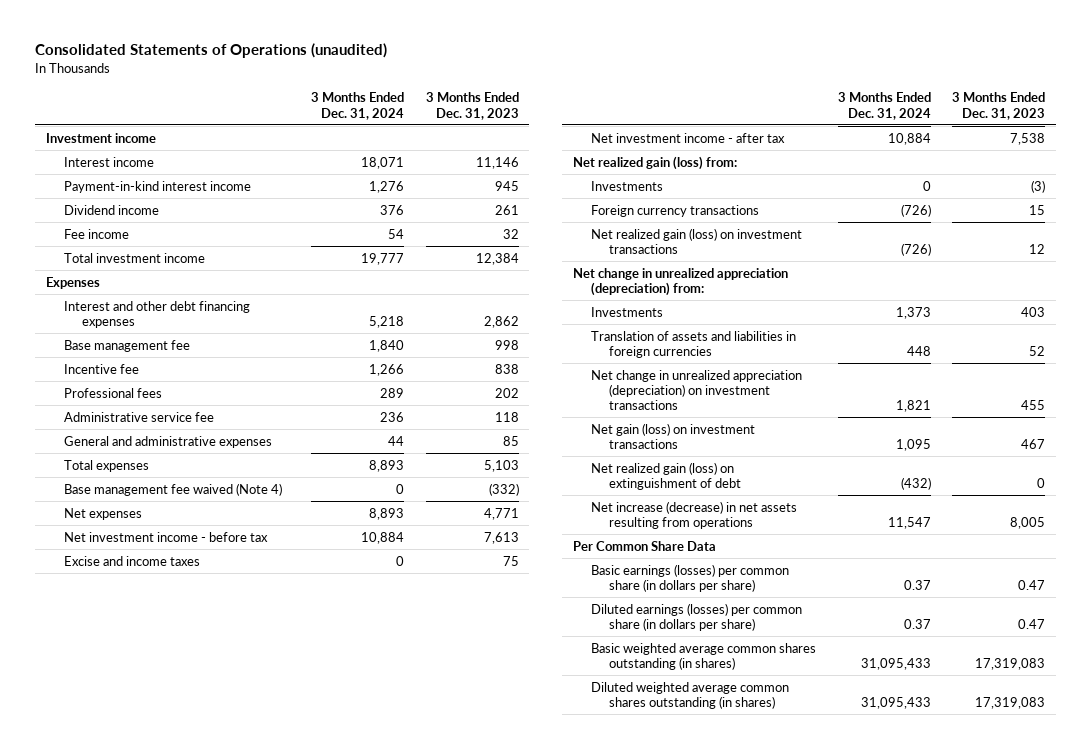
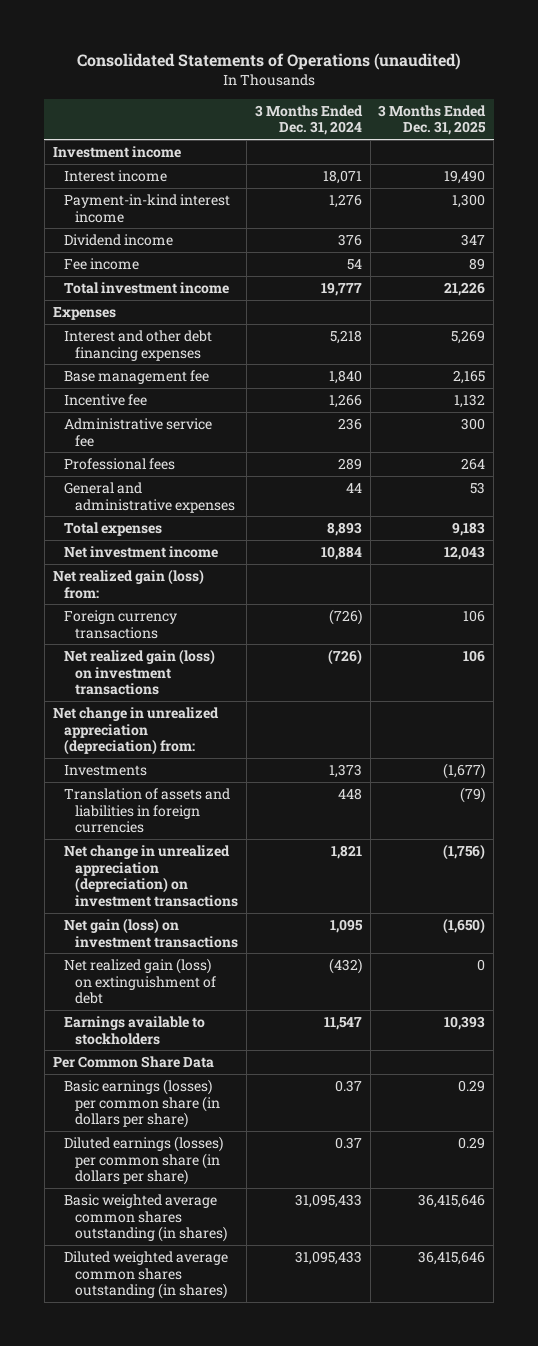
- | 3 Months Ended Dec. 31, 2024 | 3 Months Ended Dec. 31, 2023
+ | 3 Months Ended Dec. 31, 2024 | 3 Months Ended Dec. 31, 2025
moved down: Professional fees | 289 | 264
- Base management fee waived (Note 4) | 0 | (332)
- Net expenses | 8,893 | 4,771
- Net investment income - before tax | 10,884 | 7,613
- Excise and income taxes | 0 | 75
- Net investment income - after tax | 10,884 | 7,538
+ Net investment income | 10,884 | 12,043
- Investments | 0 | (3)
- Net increase (decrease) in net assets resulting from operations | 11,547 | 8,005
+ Earnings available to stockholders | 11,547 | 10,393

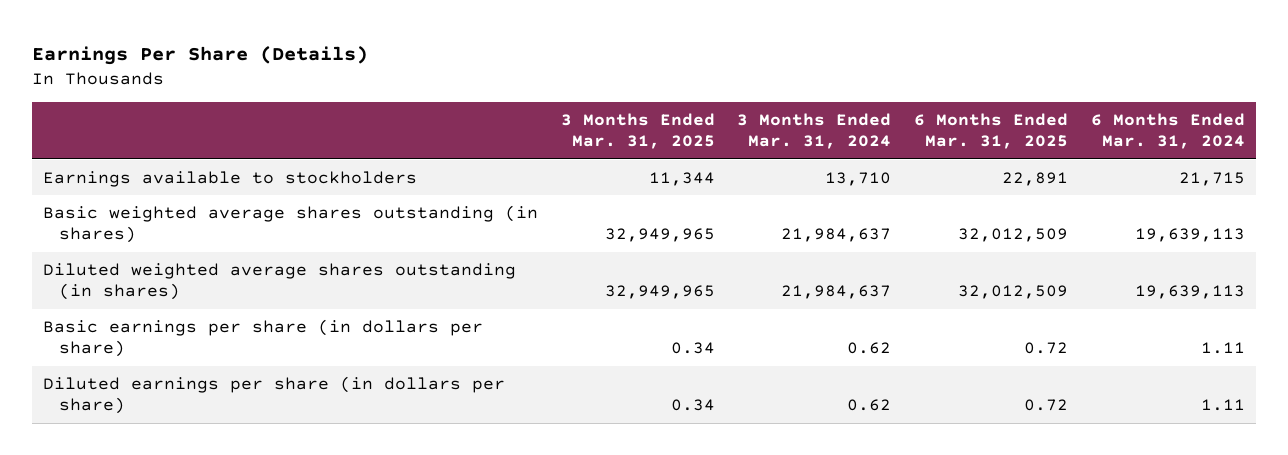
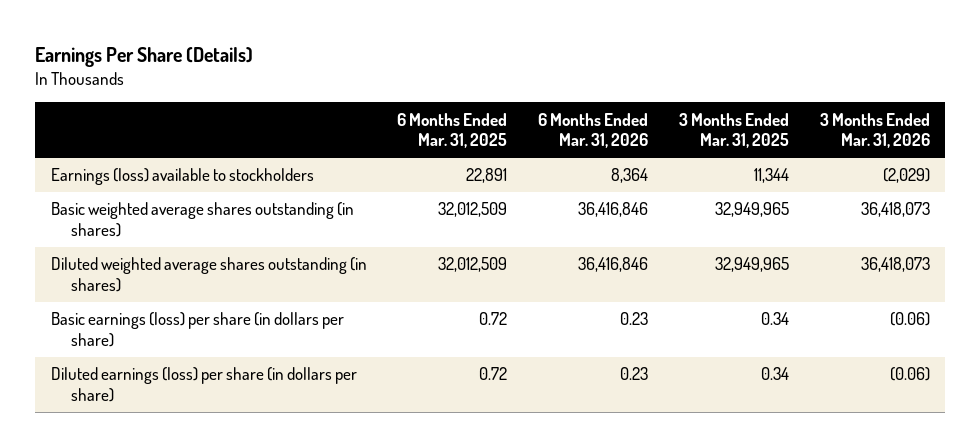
- | 3 Months Ended Mar. 31, 2025 | 3 Months Ended Mar. 31, 2024 | 6 Months Ended Mar. 31, 2025 | 6 Months Ended Mar. 31, 2024
+ | 6 Months Ended Mar. 31, 2025 | 6 Months Ended Mar. 31, 2026 | 3 Months Ended Mar. 31, 2025 | 3 Months Ended Mar. 31, 2026
- Earnings available to stockholders | 11,344 | 13,710 | 22,891 | 21,715
+ Earnings (loss) available to stockholders | 22,891 | 8,364 | 11,344 | (2,029)
- Basic earnings per share (in dollars per share) | 0.34 | 0.62 | 0.72 | 1.11
- Diluted earnings per share (in dollars per share) | 0.34 | 0.62 | 0.72 | 1.11
+ Basic earnings (loss) per share (in dollars per share) | 0.72 | 0.23 | 0.34 | (0.06)
+ Diluted earnings (loss) per share (in dollars per share) | 0.72 | 0.23 | 0.34 | (0.06)

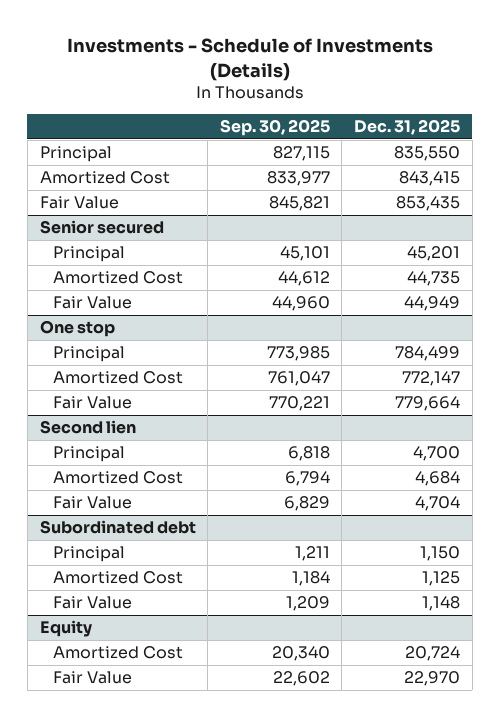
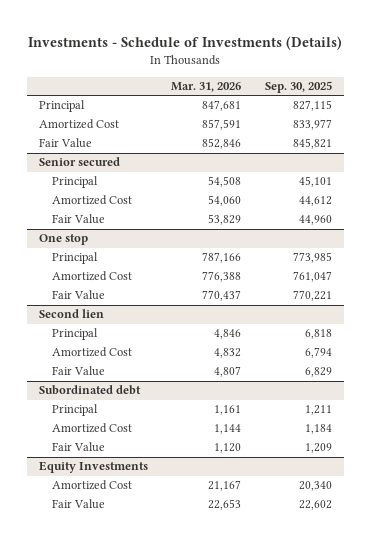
- | Sep. 30, 2025 | Dec. 31, 2025
+ | Mar. 31, 2026 | Sep. 30, 2025
- Equity
+ Equity Investments

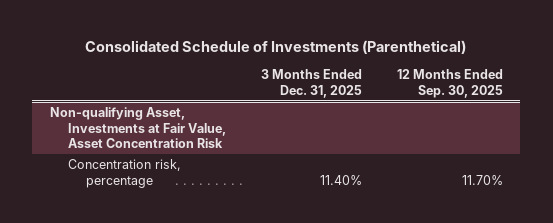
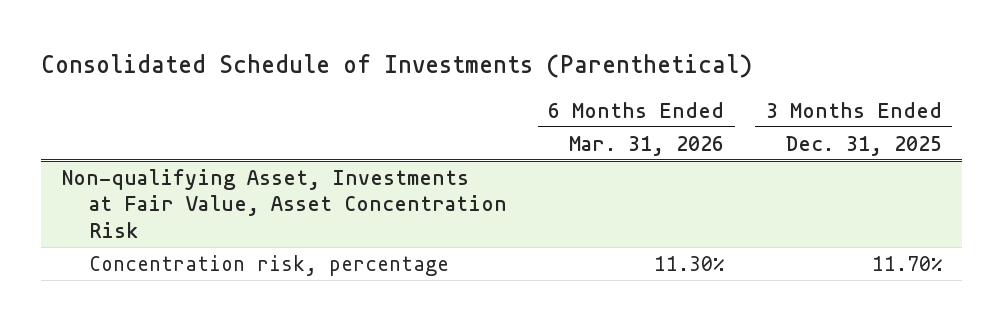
- | 3 Months Ended Dec. 31, 2025 | 12 Months Ended Sep. 30, 2025
+ | 6 Months Ended Mar. 31, 2026 | 3 Months Ended Dec. 31, 2025
@ Non-qualifying Asset, Investments at Fair Value, Asset Concentration Risk
- Concentration risk, percentage | 11.40% | 11.70%
+ Concentration risk, percentage | 11.30% | 11.70%

